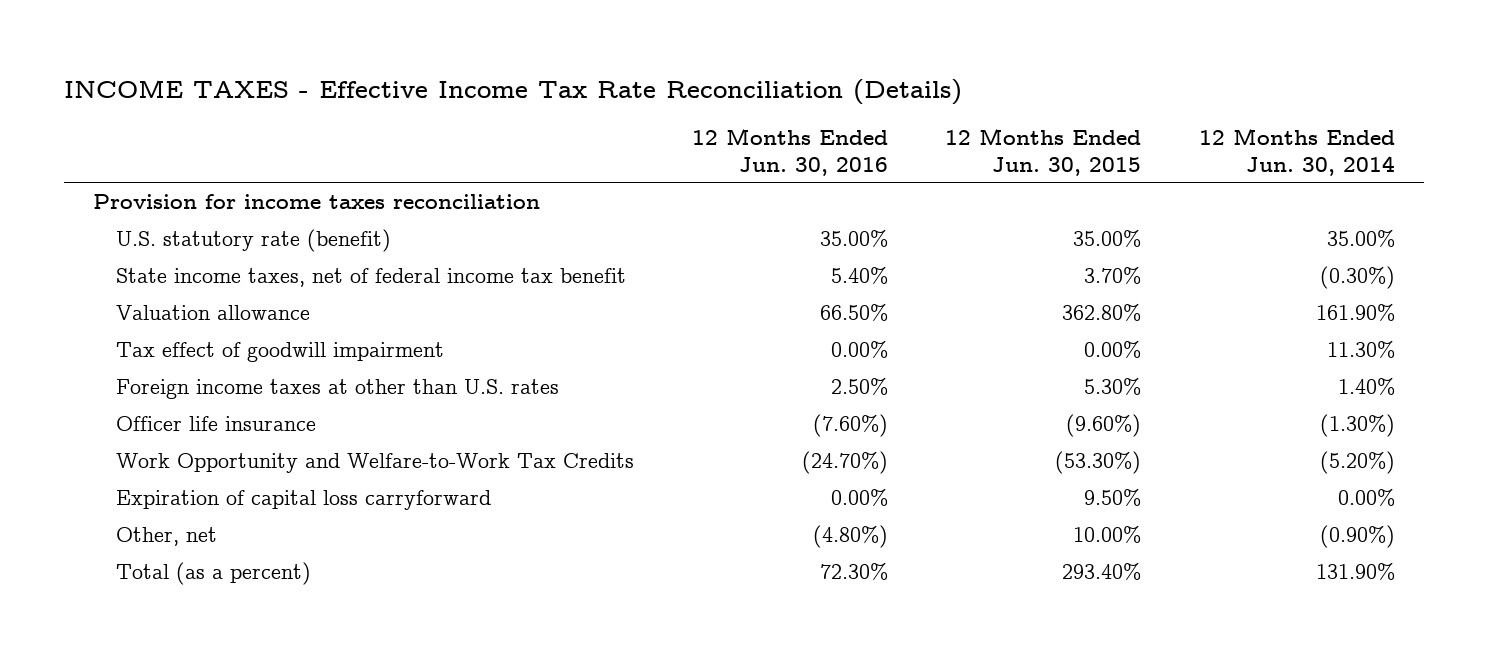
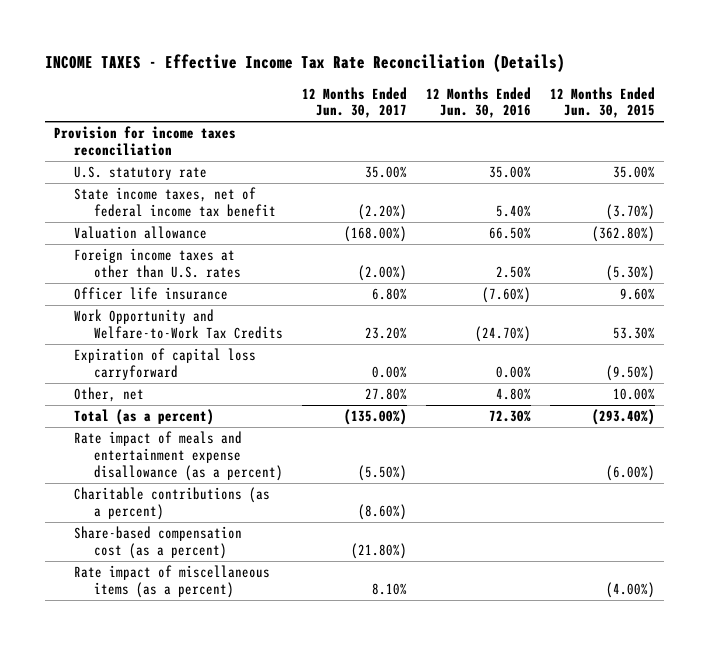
- | 12 Months Ended Jun. 30, 2016 | 12 Months Ended Jun. 30, 2015 | 12 Months Ended Jun. 30, 2014
+ | 12 Months Ended Jun. 30, 2017 | 12 Months Ended Jun. 30, 2016 | 12 Months Ended Jun. 30, 2015
- U.S. statutory rate (benefit) | 35.00% | 35.00% | 35.00%
- State income taxes, net of federal income tax benefit | 5.40% | 3.70% | (0.30%)
- Valuation allowance | 66.50% | 362.80% | 161.90%
- Tax effect of goodwill impairment | 0.00% | 0.00% | 11.30%
- Foreign income taxes at other than U.S. rates | 2.50% | 5.30% | 1.40%
- Officer life insurance | (7.60%) | (9.60%) | (1.30%)
- Work Opportunity and Welfare-to-Work Tax Credits | (24.70%) | (53.30%) | (5.20%)
- Expiration of capital loss carryforward | 0.00% | 9.50% | 0.00%
- Other, net | (4.80%) | 10.00% | (0.90%)
- Total (as a percent) | 72.30% | 293.40% | 131.90%
+ U.S. statutory rate | 35.00% | 35.00% | 35.00%
+ State income taxes, net of federal income tax benefit | (2.20%) | 5.40% | (3.70%)
+ Valuation allowance | (168.00%) | 66.50% | (362.80%)
+ Foreign income taxes at other than U.S. rates | (2.00%) | 2.50% | (5.30%)
+ Officer life insurance | 6.80% | (7.60%) | 9.60%
+ Work Opportunity and Welfare-to-Work Tax Credits | 23.20% | (24.70%) | 53.30%
+ Expiration of capital loss carryforward | 0.00% | 0.00% | (9.50%)
+ Other, net | 27.80% | 4.80% | 10.00%
+ Total (as a percent) | (135.00%) | 72.30% | (293.40%)
+ Rate impact of meals and entertainment expense disallowance (as a percent) | (5.50%) | | (6.00%)
+ Charitable contributions (as a percent) | (8.60%) | |
+ Share-based compensation cost (as a percent) | (21.80%) | |
+ Rate impact of miscellaneous items (as a percent) | 8.10% | | (4.00%)

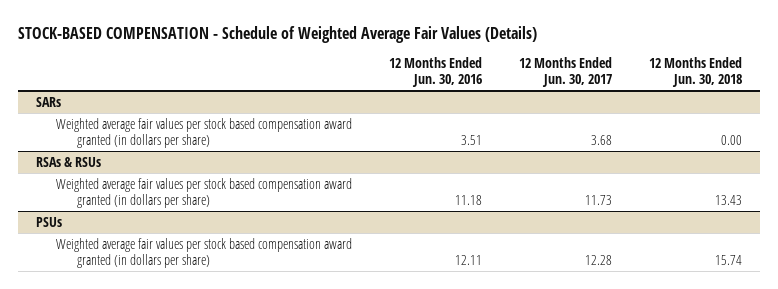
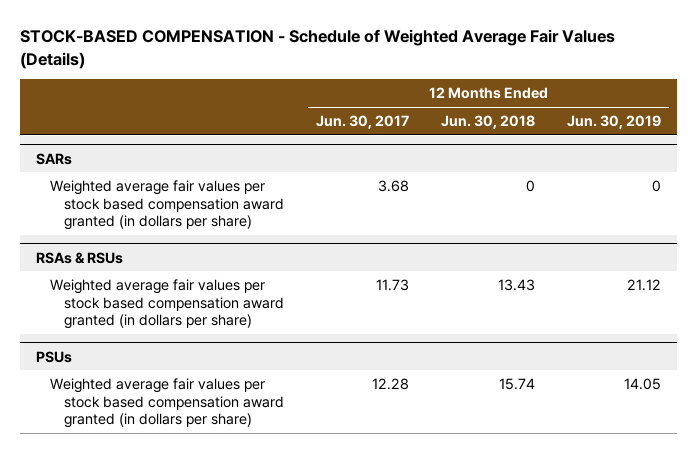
- | 12 Months Ended Jun. 30, 2016 | 12 Months Ended Jun. 30, 2017 | 12 Months Ended Jun. 30, 2018
+ | 12 Months Ended Jun. 30, 2017 | 12 Months Ended Jun. 30, 2018 | 12 Months Ended Jun. 30, 2019
@ SARs
- Weighted average fair values per stock based compensation award granted (in dollars per share) | 3.51 | 3.68 | 0.00
+ Weighted average fair values per stock based compensation award granted (in dollars per share) | 3.68 | 0 | 0

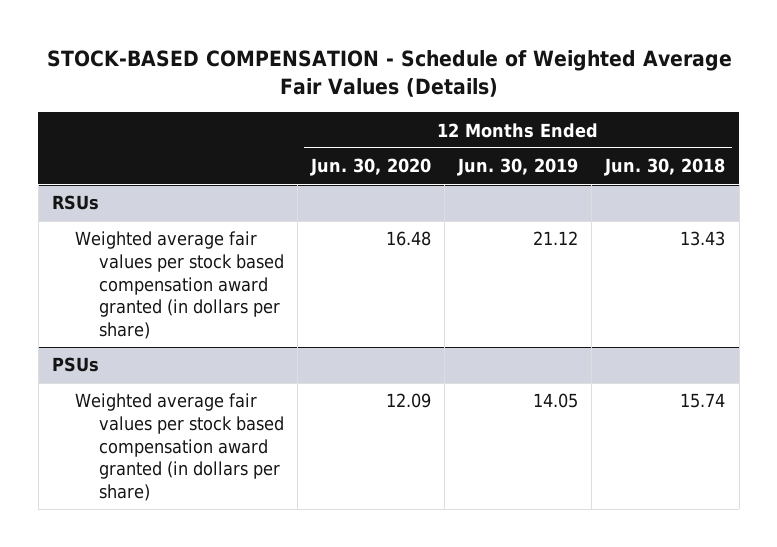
- | 12 Months Ended Jun. 30, 2017 | 12 Months Ended Jun. 30, 2018 | 12 Months Ended Jun. 30, 2019
+ | 12 Months Ended Jun. 30, 2020 | 12 Months Ended Jun. 30, 2019 | 12 Months Ended Jun. 30, 2018
- SARs
- Weighted average fair values per stock based compensation award granted (in dollars per share) | 3.68 | 0 | 0
- RSAs & RSUs
+ RSUs

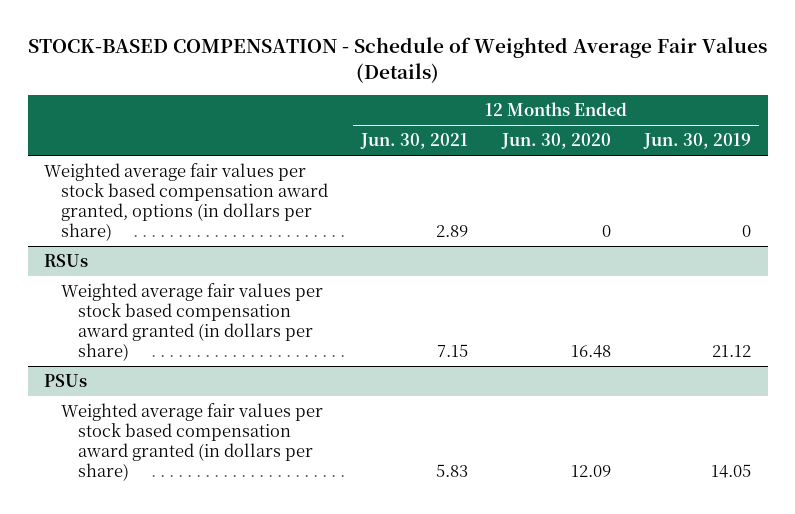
- | 12 Months Ended Jun. 30, 2020 | 12 Months Ended Jun. 30, 2019 | 12 Months Ended Jun. 30, 2018
+ | 12 Months Ended Jun. 30, 2021 | 12 Months Ended Jun. 30, 2020 | 12 Months Ended Jun. 30, 2019
+ Weighted average fair values per stock based compensation award granted, options (in dollars per share) | 2.89 | 0 | 0

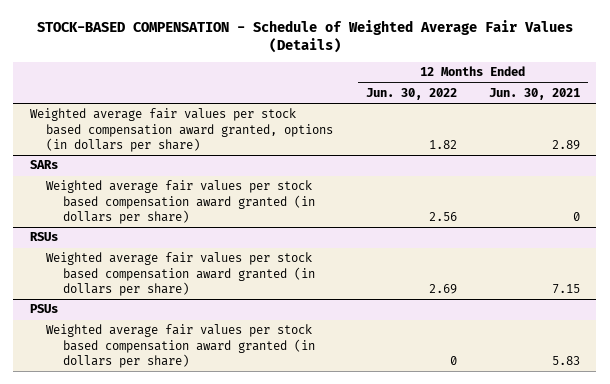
- | 12 Months Ended Jun. 30, 2021 | 12 Months Ended Jun. 30, 2020 | 12 Months Ended Jun. 30, 2019
+ | 12 Months Ended Jun. 30, 2022 | 12 Months Ended Jun. 30, 2021
+ SARs
+ Weighted average fair values per stock based compensation award granted (in dollars per share) | 2.56 | 0

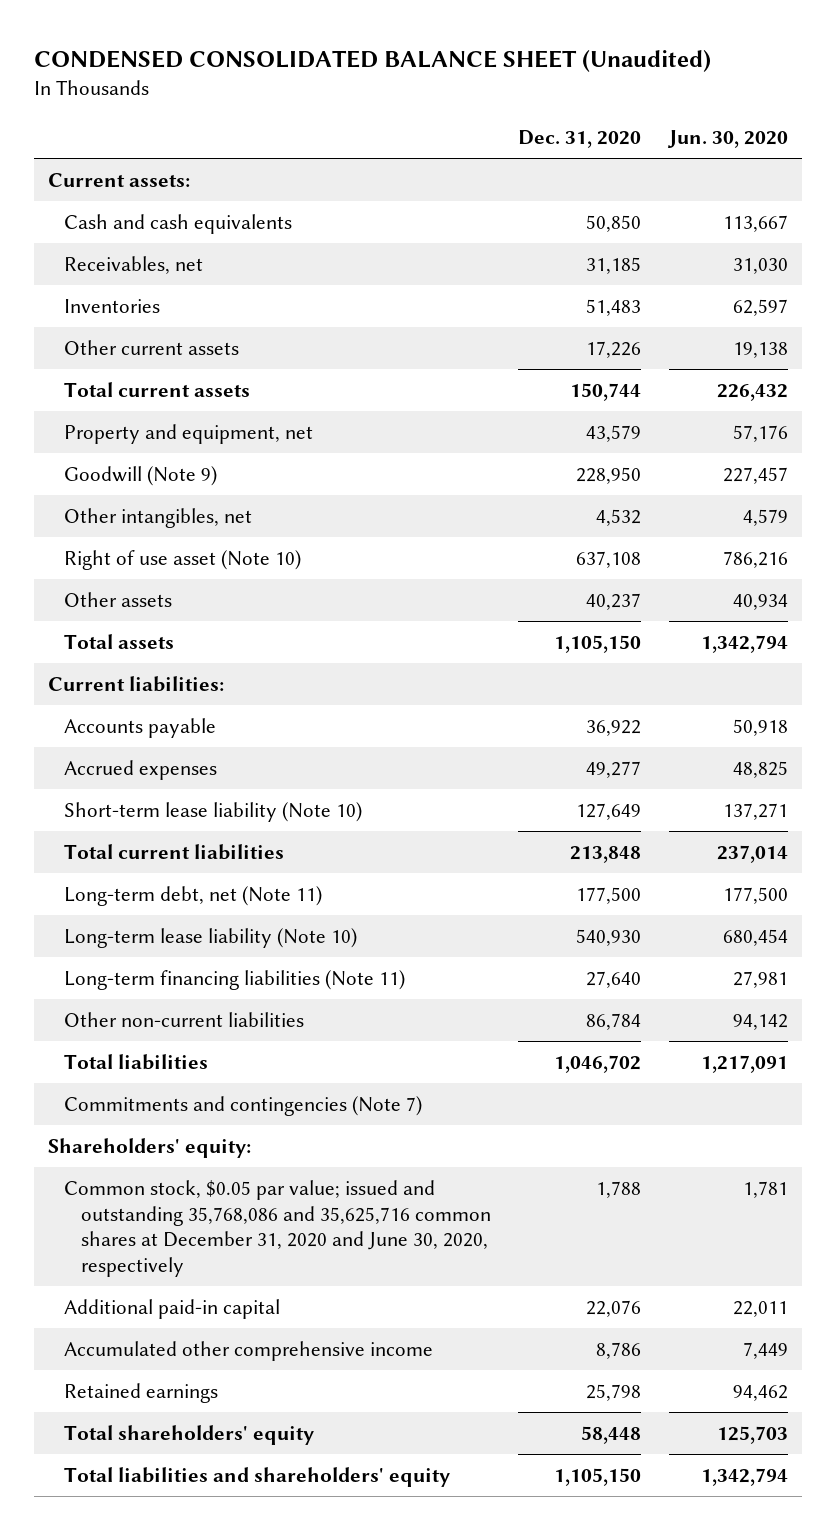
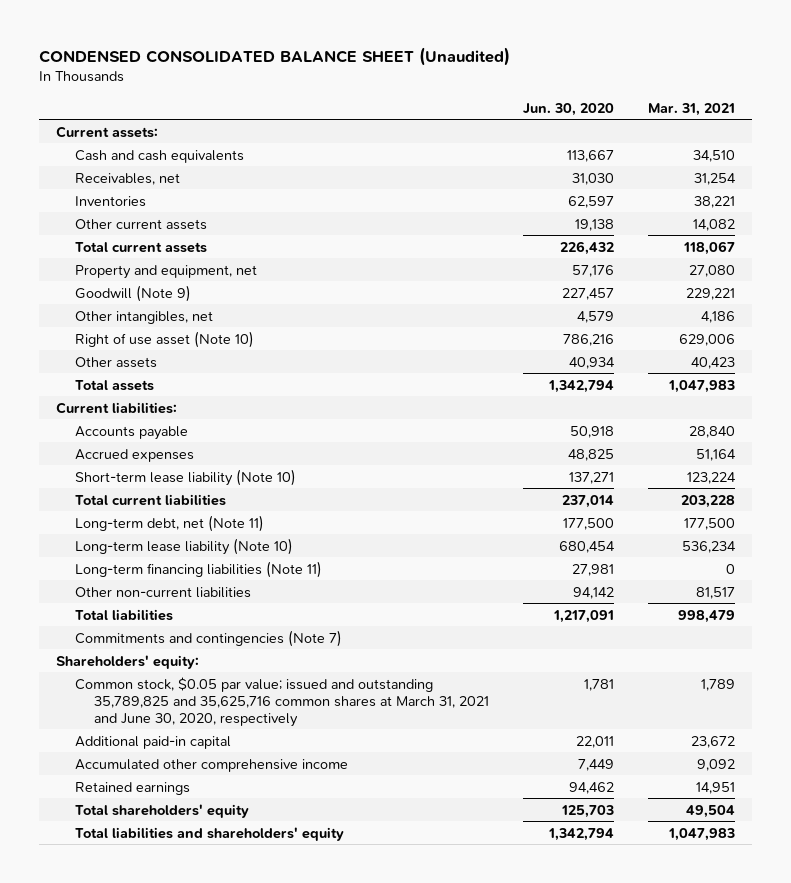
- | Dec. 31, 2020 | Jun. 30, 2020
+ | Jun. 30, 2020 | Mar. 31, 2021
- Common stock, $0.05 par value; issued and outstanding 35,768,086 and 35,625,716 common shares at December 31, 2020 and June 30, 2020, respectively | 1,788 | 1,781
+ Common stock, $0.05 par value; issued and outstanding 35,789,825 and 35,625,716 common shares at March 31, 2021 and June 30, 2020, respectively | 1,781 | 1,789

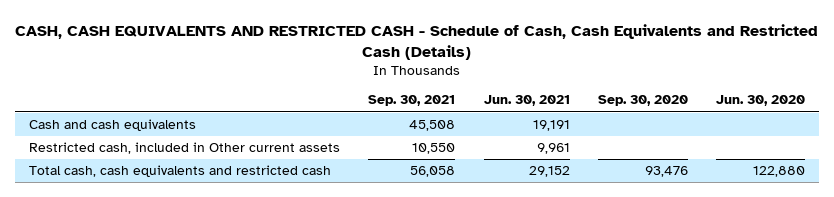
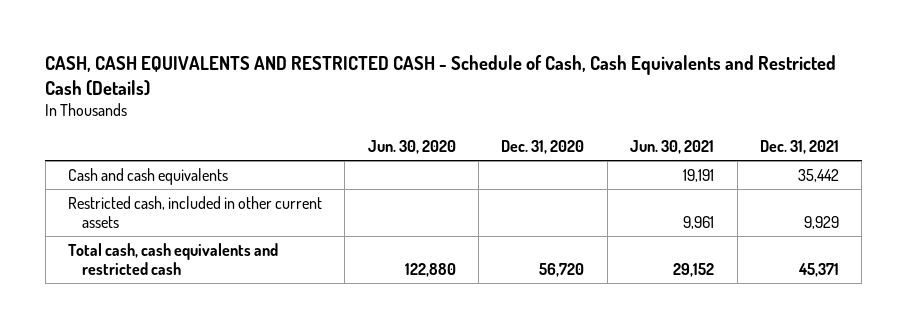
- | Sep. 30, 2021 | Jun. 30, 2021 | Sep. 30, 2020 | Jun. 30, 2020
+ | Jun. 30, 2020 | Dec. 31, 2020 | Jun. 30, 2021 | Dec. 31, 2021
- Restricted cash, included in Other current assets | 10,550 | 9,961 | |
+ Restricted cash, included in other current assets | | | 9,961 | 9,929

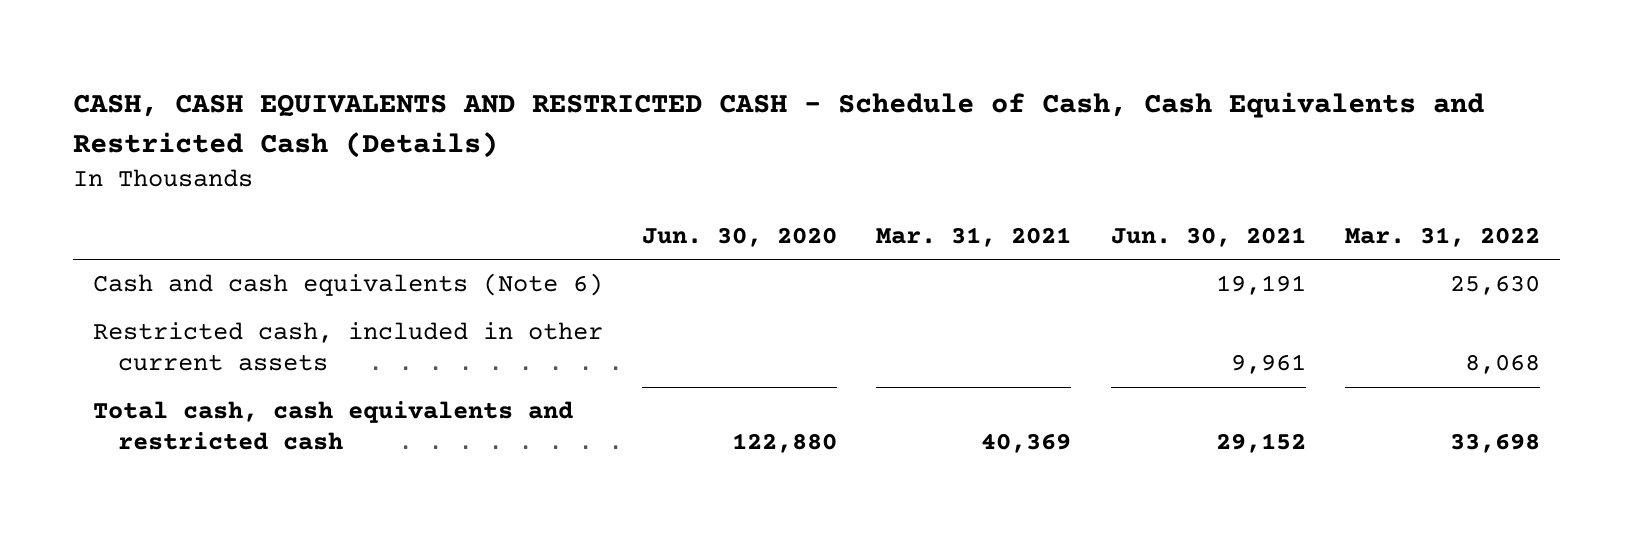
- | Jun. 30, 2020 | Dec. 31, 2020 | Jun. 30, 2021 | Dec. 31, 2021
+ | Jun. 30, 2020 | Mar. 31, 2021 | Jun. 30, 2021 | Mar. 31, 2022
- Cash and cash equivalents | | | 19,191 | 35,442
+ Cash and cash equivalents (Note 6) | | | 19,191 | 25,630

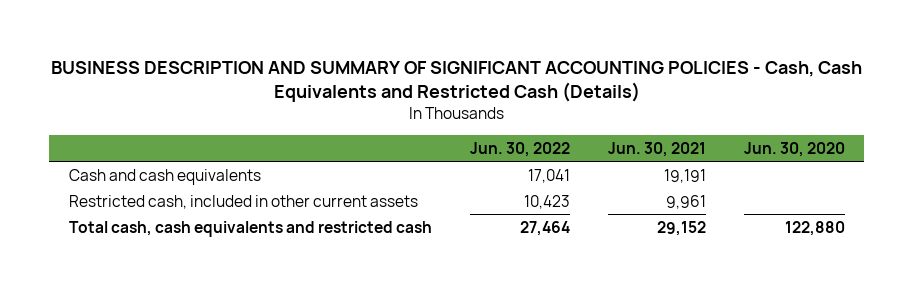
- CASH, CASH EQUIVALENTS AND RESTRICTED CASH - Schedule of Cash, Cash Equivalents and Restricted Cash (Details)
+ BUSINESS DESCRIPTION AND SUMMARY OF SIGNIFICANT ACCOUNTING POLICIES - Cash, Cash Equivalents and Restricted Cash (Details)
- | Jun. 30, 2020 | Mar. 31, 2021 | Jun. 30, 2021 | Mar. 31, 2022
+ | Jun. 30, 2022 | Jun. 30, 2021 | Jun. 30, 2020
- Cash and cash equivalents (Note 6) | | | 19,191 | 25,630
+ Cash and cash equivalents | 17,041 | 19,191 |

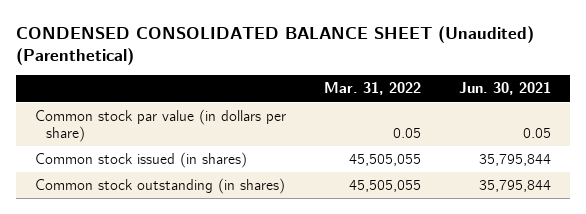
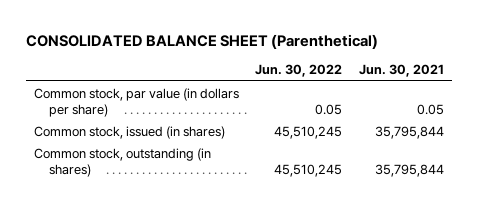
- CONDENSED CONSOLIDATED BALANCE SHEET (Unaudited) (Parenthetical)
+ CONSOLIDATED BALANCE SHEET (Parenthetical)
- | Mar. 31, 2022 | Jun. 30, 2021
+ | Jun. 30, 2022 | Jun. 30, 2021
- Common stock par value (in dollars per share) | 0.05 | 0.05
- Common stock issued (in shares) | 45,505,055 | 35,795,844
- Common stock outstanding (in shares) | 45,505,055 | 35,795,844
+ Common stock, par value (in dollars per share) | 0.05 | 0.05
+ Common stock, issued (in shares) | 45,510,245 | 35,795,844
+ Common stock, outstanding (in shares) | 45,510,245 | 35,795,844

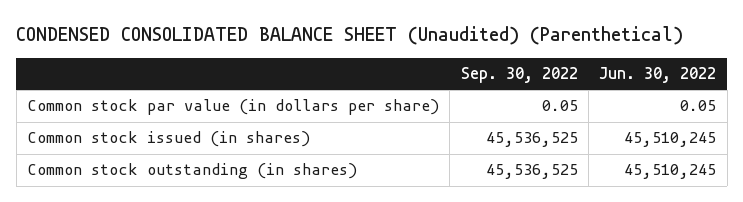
- CONSOLIDATED BALANCE SHEET (Parenthetical)
+ CONDENSED CONSOLIDATED BALANCE SHEET (Unaudited) (Parenthetical)
- | Jun. 30, 2022 | Jun. 30, 2021
+ | Sep. 30, 2022 | Jun. 30, 2022
- Common stock, par value (in dollars per share) | 0.05 | 0.05
- Common stock, issued (in shares) | 45,510,245 | 35,795,844
- Common stock, outstanding (in shares) | 45,510,245 | 35,795,844
+ Common stock par value (in dollars per share) | 0.05 | 0.05
+ Common stock issued (in shares) | 45,536,525 | 45,510,245
+ Common stock outstanding (in shares) | 45,536,525 | 45,510,245

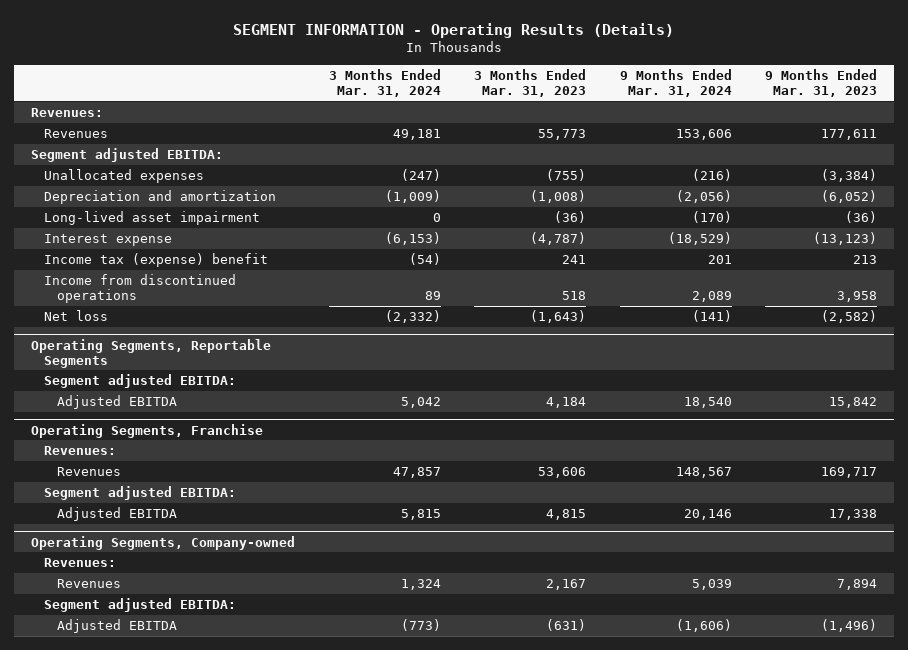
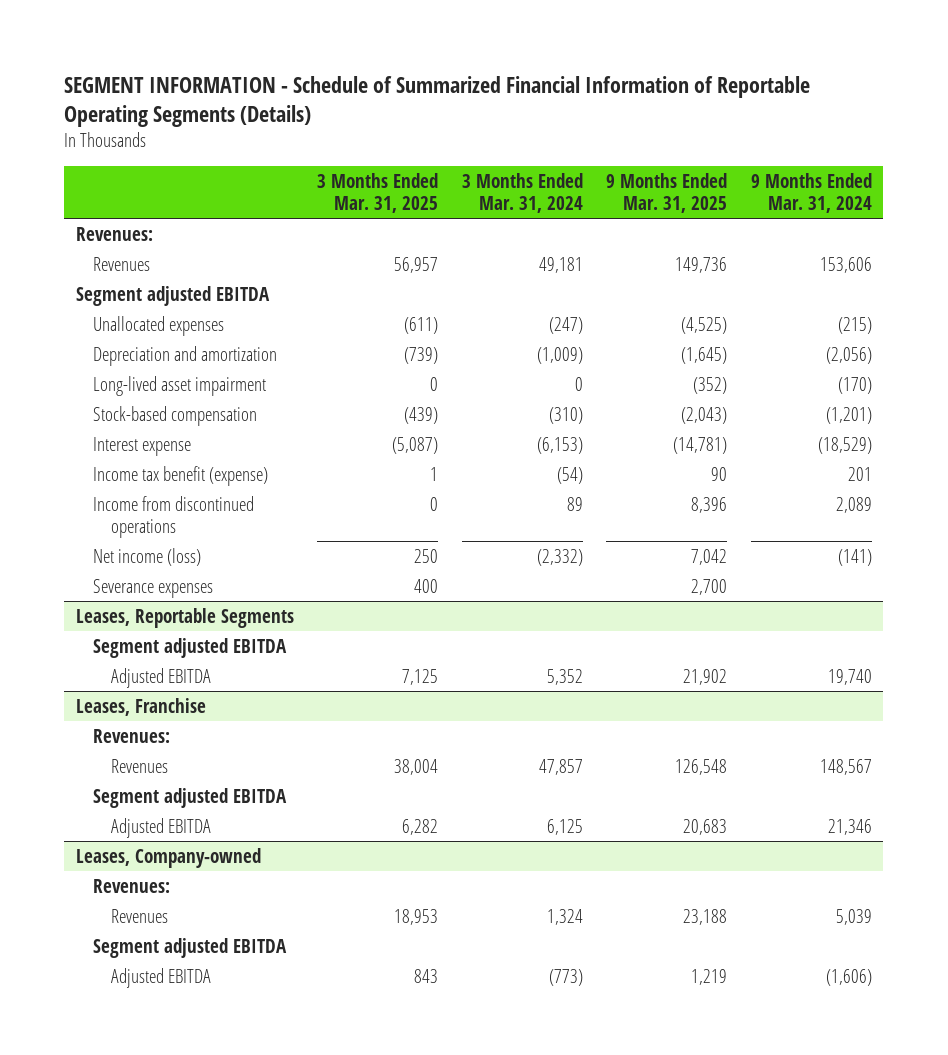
- SEGMENT INFORMATION - Operating Results (Details)
+ SEGMENT INFORMATION - Schedule of Summarized Financial Information of Reportable Operating Segments (Details)
- | 3 Months Ended Mar. 31, 2024 | 3 Months Ended Mar. 31, 2023 | 9 Months Ended Mar. 31, 2024 | 9 Months Ended Mar. 31, 2023
+ | 3 Months Ended Mar. 31, 2025 | 3 Months Ended Mar. 31, 2024 | 9 Months Ended Mar. 31, 2025 | 9 Months Ended Mar. 31, 2024
- Segment adjusted EBITDA:
- Unallocated expenses | (247) | (755) | (216) | (3,384)
+ Segment adjusted EBITDA
+ Unallocated expenses | (611) | (247) | (4,525) | (215)
+ Stock-based compensation | (439) | (310) | (2,043) | (1,201)
- Income tax (expense) benefit | (54) | 241 | 201 | 213
+ Income tax benefit (expense) | 1 | (54) | 90 | 201
- Net loss | (2,332) | (1,643) | (141) | (2,582)
- Operating Segments, Reportable Segments
- Segment adjusted EBITDA:
- Adjusted EBITDA | 5,042 | 4,184 | 18,540 | 15,842
- Operating Segments, Franchise
+ Net income (loss) | 250 | (2,332) | 7,042 | (141)
+ Severance expenses | 400 | | 2,700 |
+ Leases, Reportable Segments
+ Segment adjusted EBITDA
+ Adjusted EBITDA | 7,125 | 5,352 | 21,902 | 19,740
+ Leases, Franchise
- Segment adjusted EBITDA:
- Adjusted EBITDA | 5,815 | 4,815 | 20,146 | 17,338
- Operating Segments, Company-owned
+ Segment adjusted EBITDA
+ Adjusted EBITDA | 6,282 | 6,125 | 20,683 | 21,346
+ Leases, Company-owned
- Segment adjusted EBITDA:
+ Segment adjusted EBITDA

